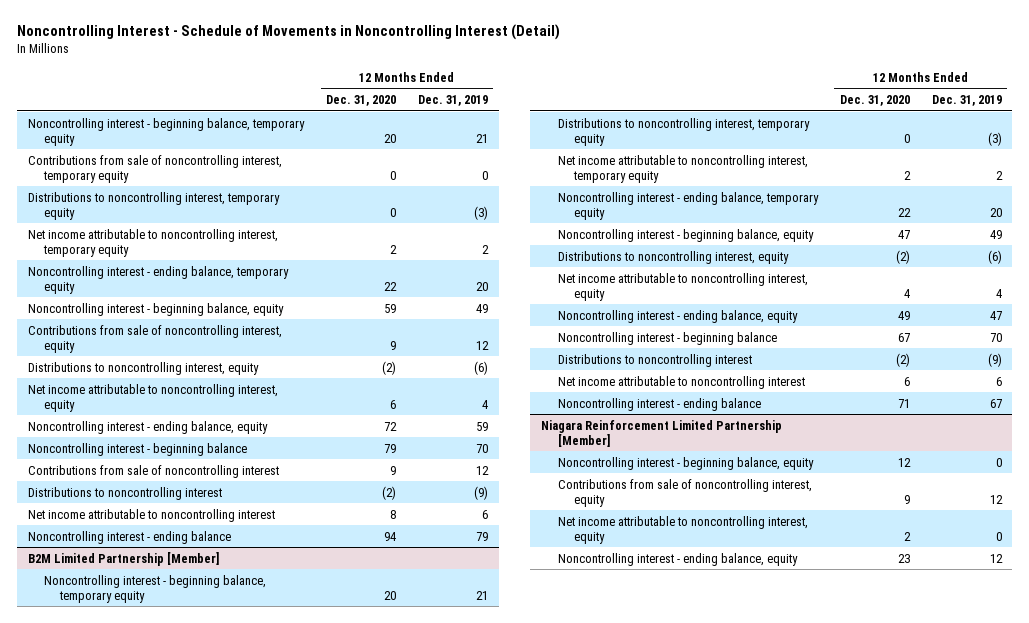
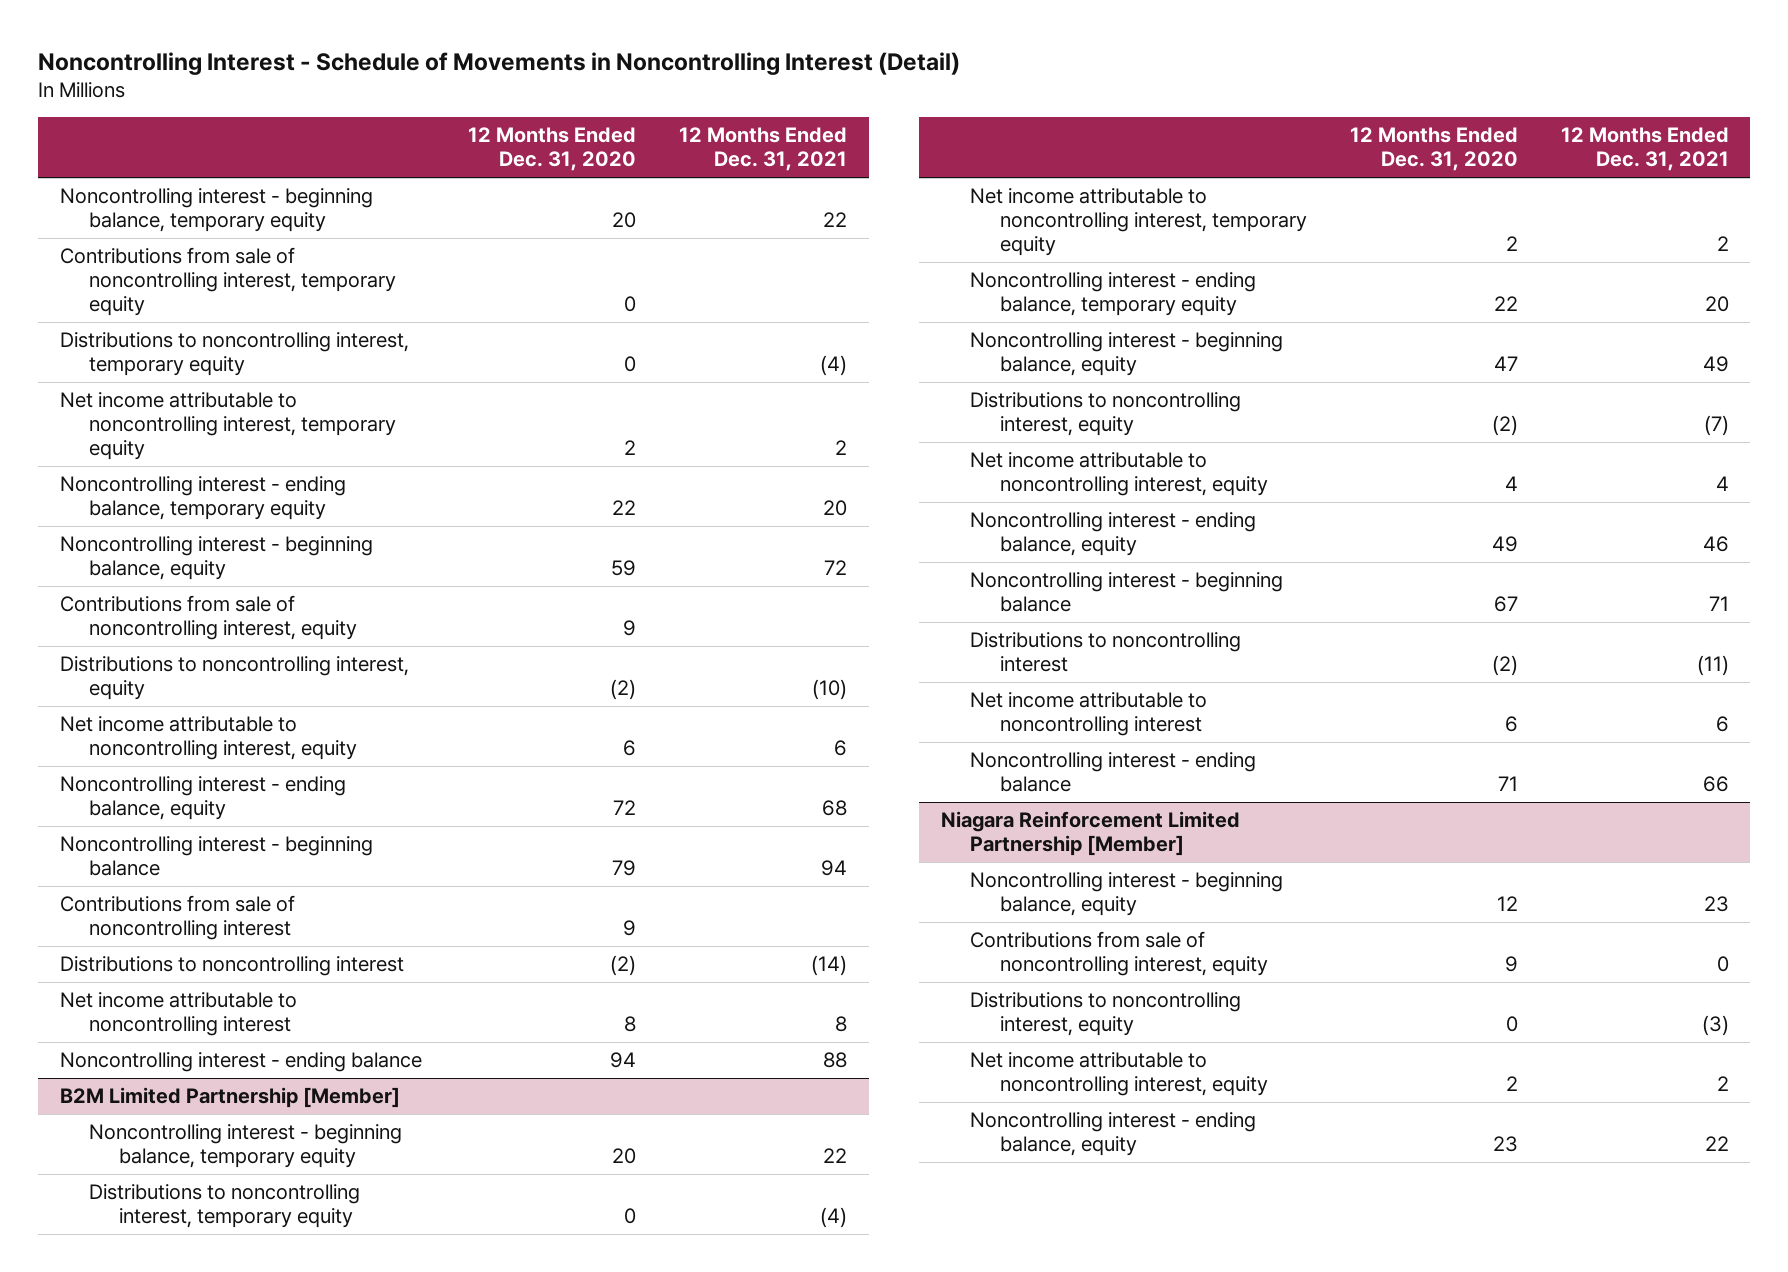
- | 12 Months Ended Dec. 31, 2020 | 12 Months Ended Dec. 31, 2019
+ | 12 Months Ended Dec. 31, 2020 | 12 Months Ended Dec. 31, 2021
@ Niagara Reinforcement Limited Partnership [Member]
+ Distributions to noncontrolling interest, equity | 0 | (3)

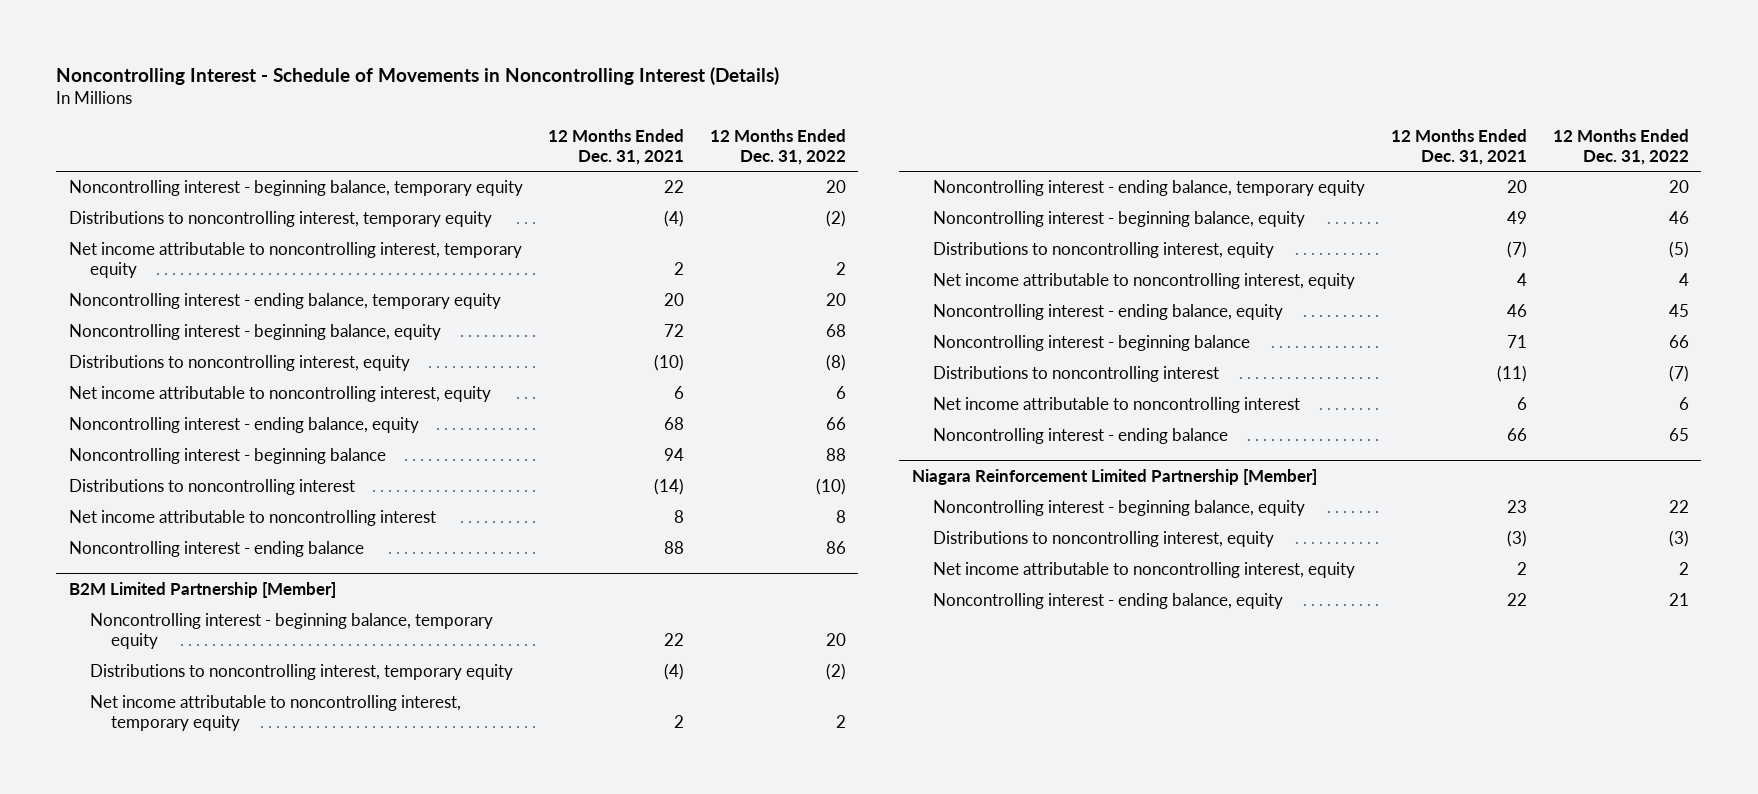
- Noncontrolling Interest - Schedule of Movements in Noncontrolling Interest (Detail)
+ Noncontrolling Interest - Schedule of Movements in Noncontrolling Interest (Details)
- | 12 Months Ended Dec. 31, 2020 | 12 Months Ended Dec. 31, 2021
+ | 12 Months Ended Dec. 31, 2021 | 12 Months Ended Dec. 31, 2022
- Contributions from sale of noncontrolling interest, temporary equity | 0 |
- Contributions from sale of noncontrolling interest, equity | 9 |
- Contributions from sale of noncontrolling interest | 9 |
@ Niagara Reinforcement Limited Partnership [Member]
- Contributions from sale of noncontrolling interest, equity | 9 | 0

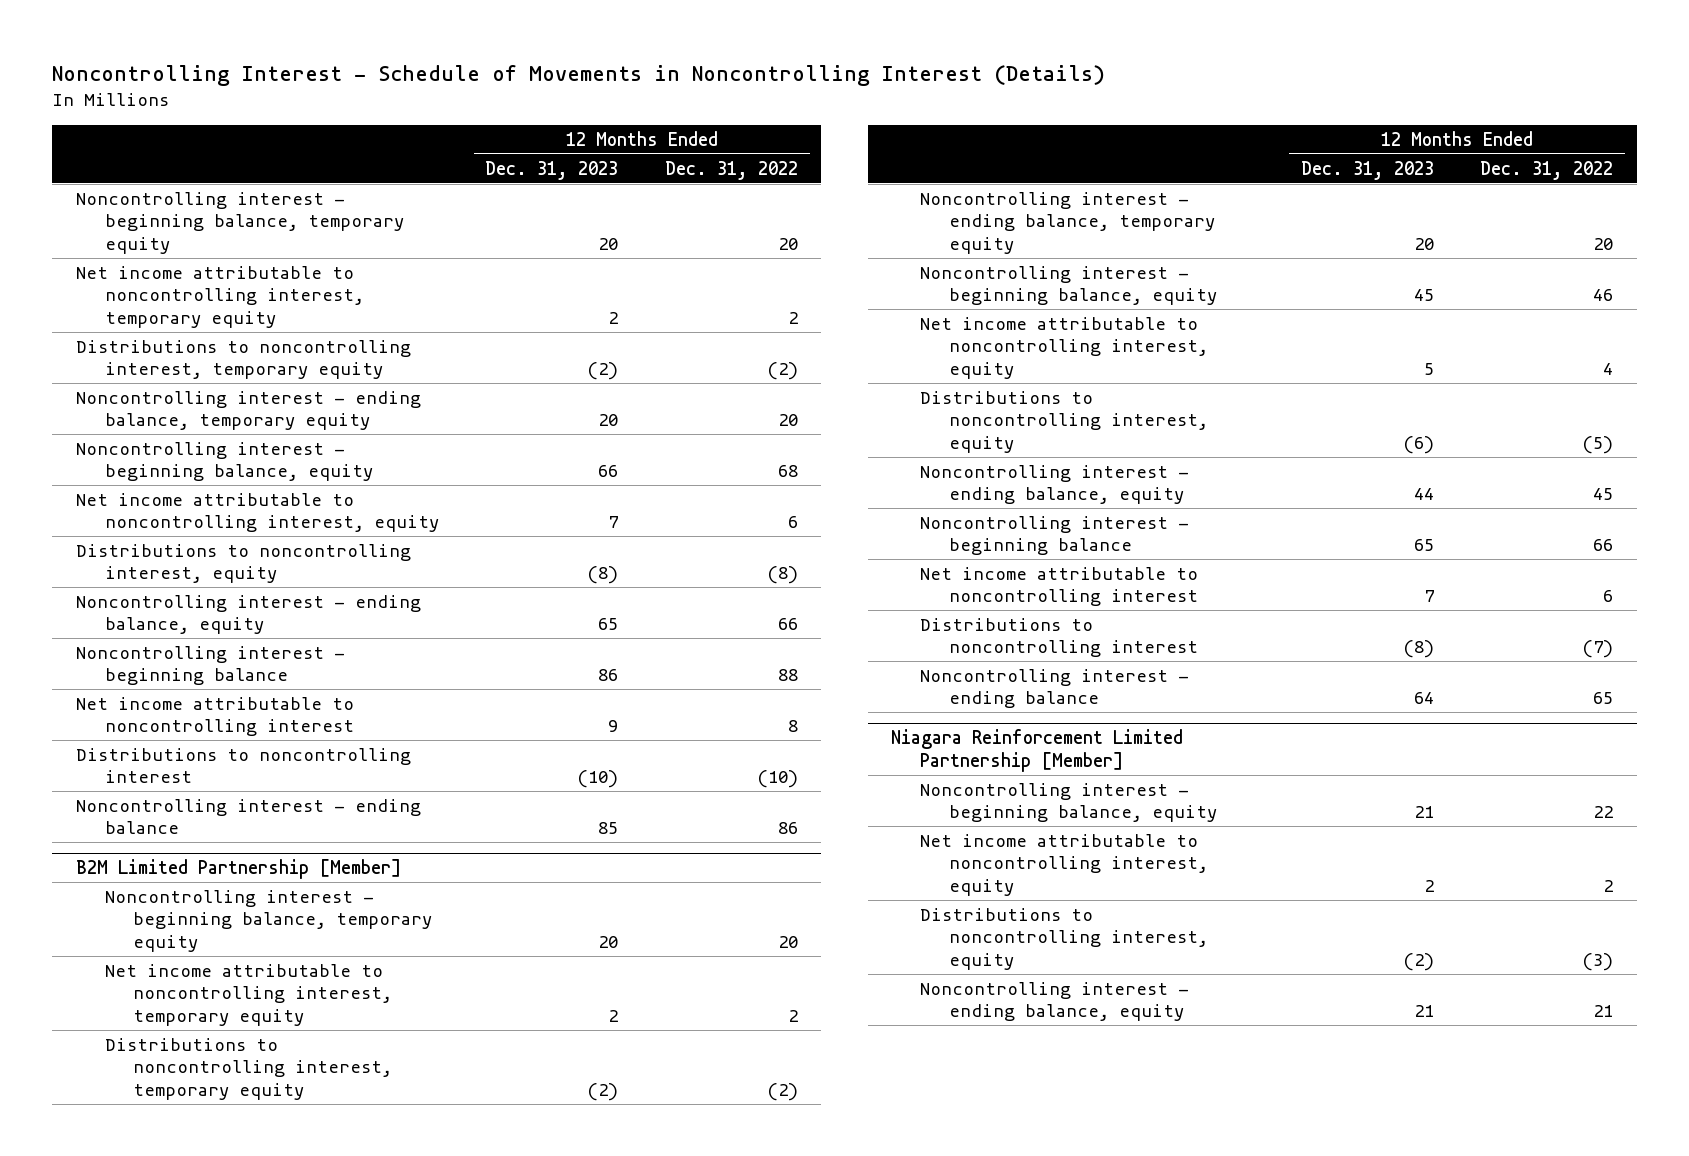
- | 12 Months Ended Dec. 31, 2021 | 12 Months Ended Dec. 31, 2022
+ | 12 Months Ended Dec. 31, 2023 | 12 Months Ended Dec. 31, 2022
moved down: Distributions to noncontrolling interest, temporary equity | (2) | (2)
moved down: Distributions to noncontrolling interest, equity | (8) | (8)
moved down: Distributions to noncontrolling interest | (10) | (10)
@ B2M Limited Partnership [Member]
moved down: Distributions to noncontrolling interest, temporary equity | (2) | (2)
moved down: Distributions to noncontrolling interest, equity | (6) | (5)
moved down: Distributions to noncontrolling interest | (8) | (7)
@ Niagara Reinforcement Limited Partnership [Member]
moved down: Distributions to noncontrolling interest, equity | (2) | (3)

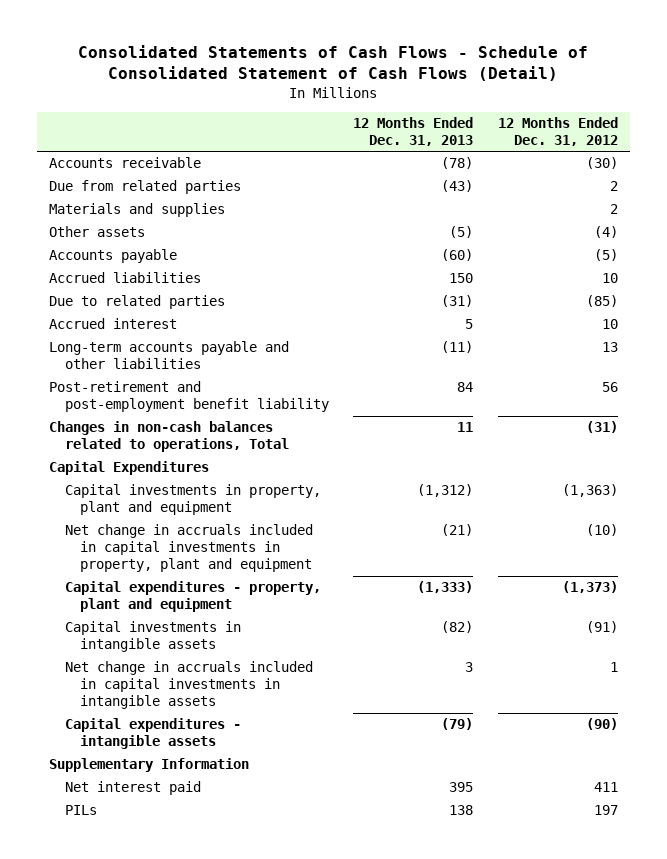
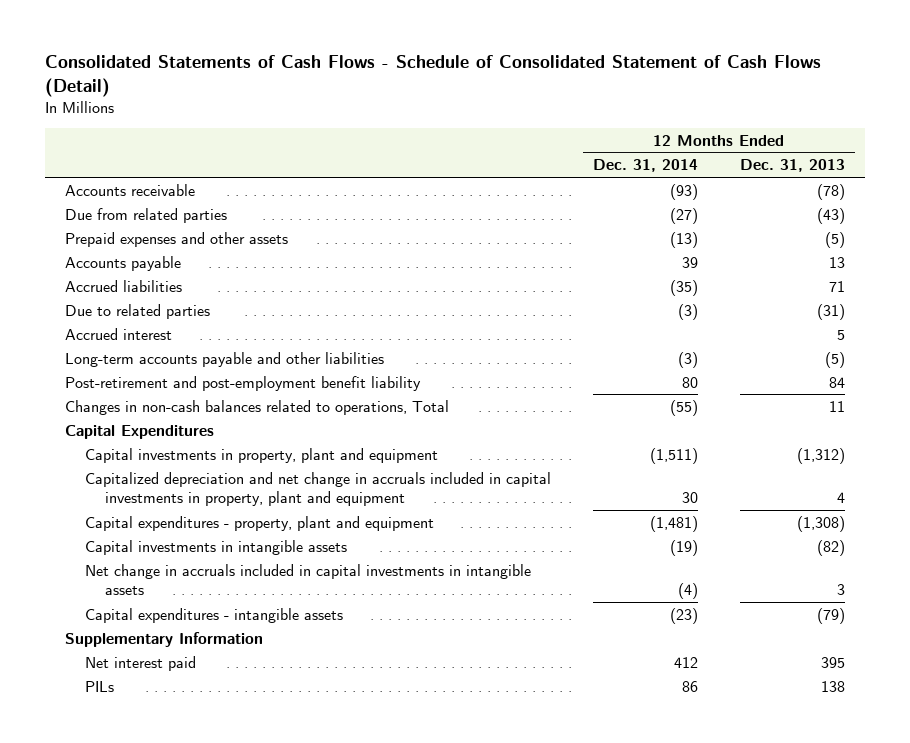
- | 12 Months Ended Dec. 31, 2013 | 12 Months Ended Dec. 31, 2012
+ | 12 Months Ended Dec. 31, 2014 | 12 Months Ended Dec. 31, 2013
- Materials and supplies | | 2
- Other assets | (5) | (4)
- Accounts payable | (60) | (5)
- Accrued liabilities | 150 | 10
+ Prepaid expenses and other assets | (13) | (5)
+ Accounts payable | 39 | 13
+ Accrued liabilities | (35) | 71
- Long-term accounts payable and other liabilities | (11) | 13
+ Long-term accounts payable and other liabilities | (3) | (5)
- Net change in accruals included in capital investments in property, plant and equipment | (21) | (10)
- Capital expenditures - property, plant and equipment | (1,333) | (1,373)
+ Capitalized depreciation and net change in accruals included in capital investments in property, plant and equipment | 30 | 4
+ Capital expenditures - property, plant and equipment | (1,481) | (1,308)

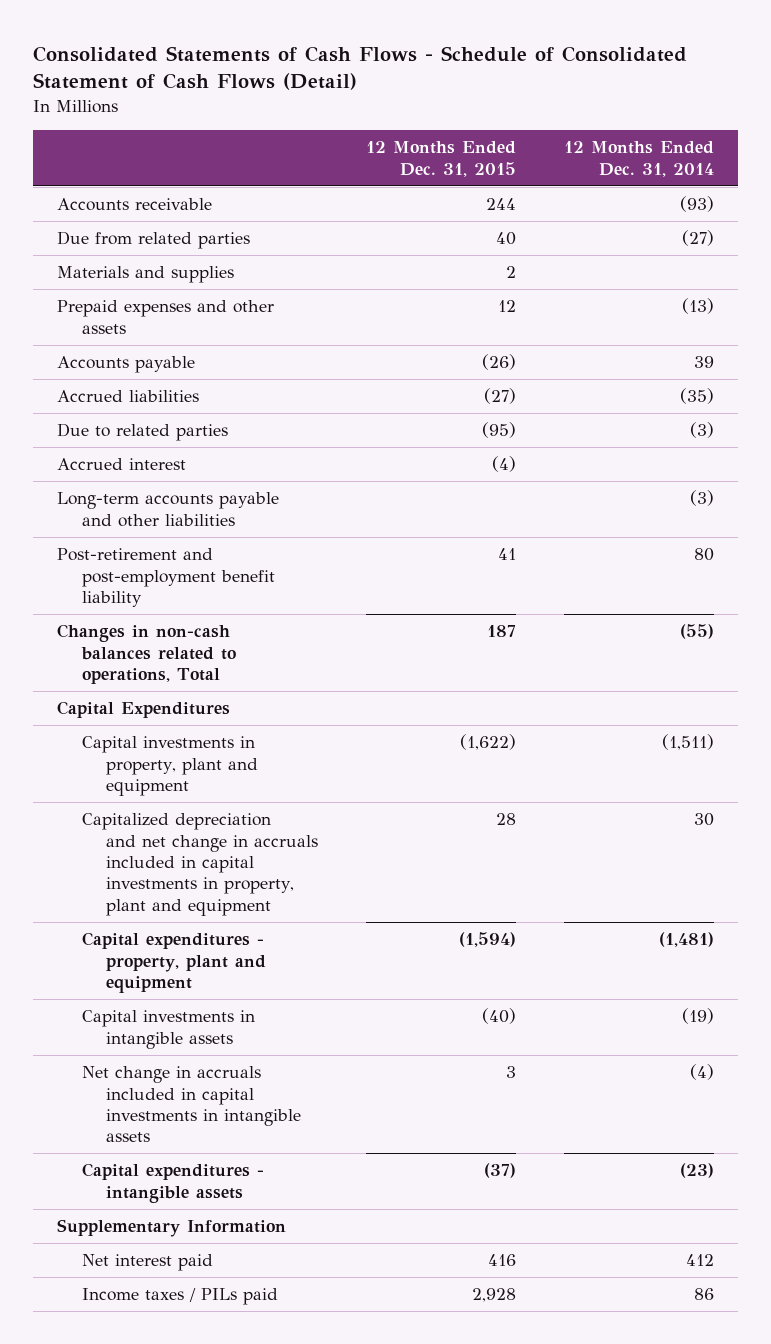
- | 12 Months Ended Dec. 31, 2014 | 12 Months Ended Dec. 31, 2013
+ | 12 Months Ended Dec. 31, 2015 | 12 Months Ended Dec. 31, 2014
+ Materials and supplies | 2 |
- PILs | 86 | 138
+ Income taxes / PILs paid | 2,928 | 86

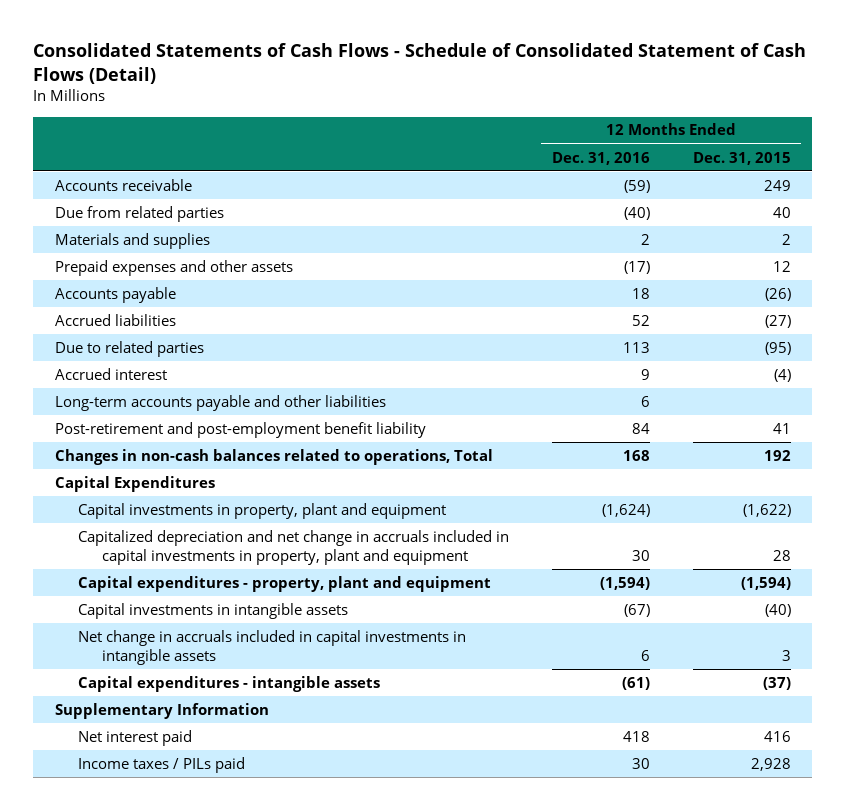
- | 12 Months Ended Dec. 31, 2015 | 12 Months Ended Dec. 31, 2014
+ | 12 Months Ended Dec. 31, 2016 | 12 Months Ended Dec. 31, 2015
- Accounts receivable | 244 | (93)
+ Accounts receivable | (59) | 249
- Changes in non-cash balances related to operations, Total | 187 | (55)
+ Changes in non-cash balances related to operations, Total | 168 | 192

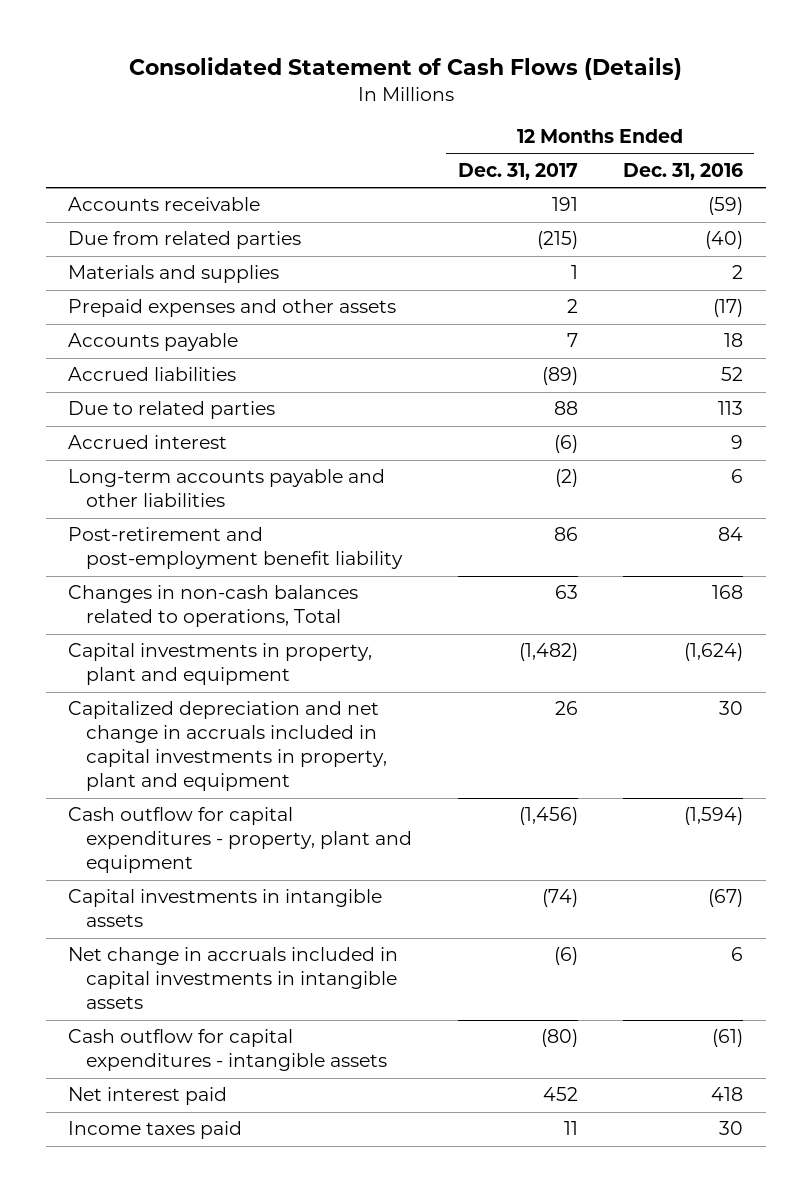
- Consolidated Statements of Cash Flows - Schedule of Consolidated Statement of Cash Flows (Detail)
+ Consolidated Statement of Cash Flows (Details)
- | 12 Months Ended Dec. 31, 2016 | 12 Months Ended Dec. 31, 2015
+ | 12 Months Ended Dec. 31, 2017 | 12 Months Ended Dec. 31, 2016
- Capital Expenditures
- Capital expenditures - property, plant and equipment | (1,594) | (1,594)
+ Cash outflow for capital expenditures - property, plant and equipment | (1,456) | (1,594)
- Capital expenditures - intangible assets | (61) | (37)
- Supplementary Information
+ Cash outflow for capital expenditures - intangible assets | (80) | (61)
- Income taxes / PILs paid | 30 | 2,928
+ Income taxes paid | 11 | 30

